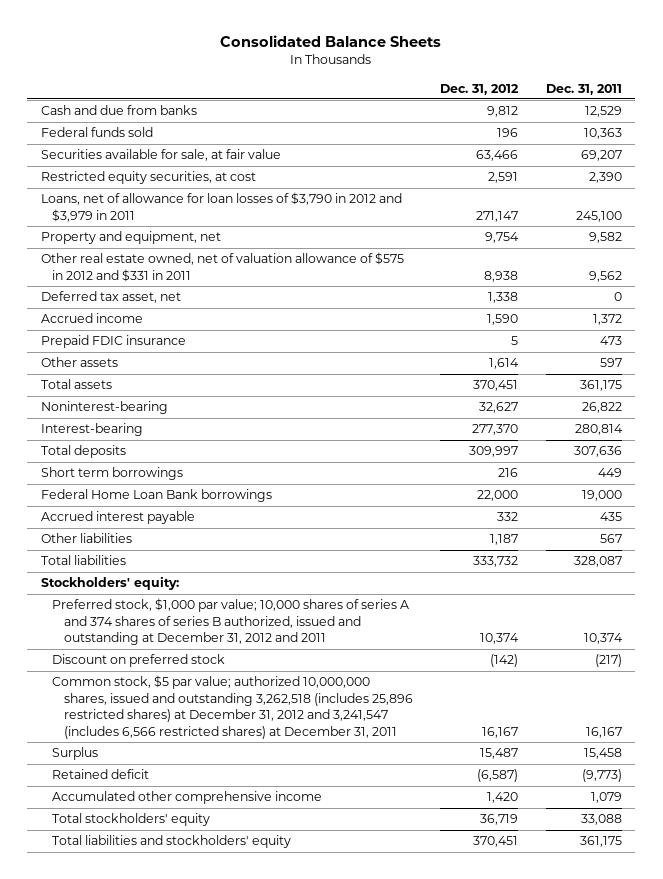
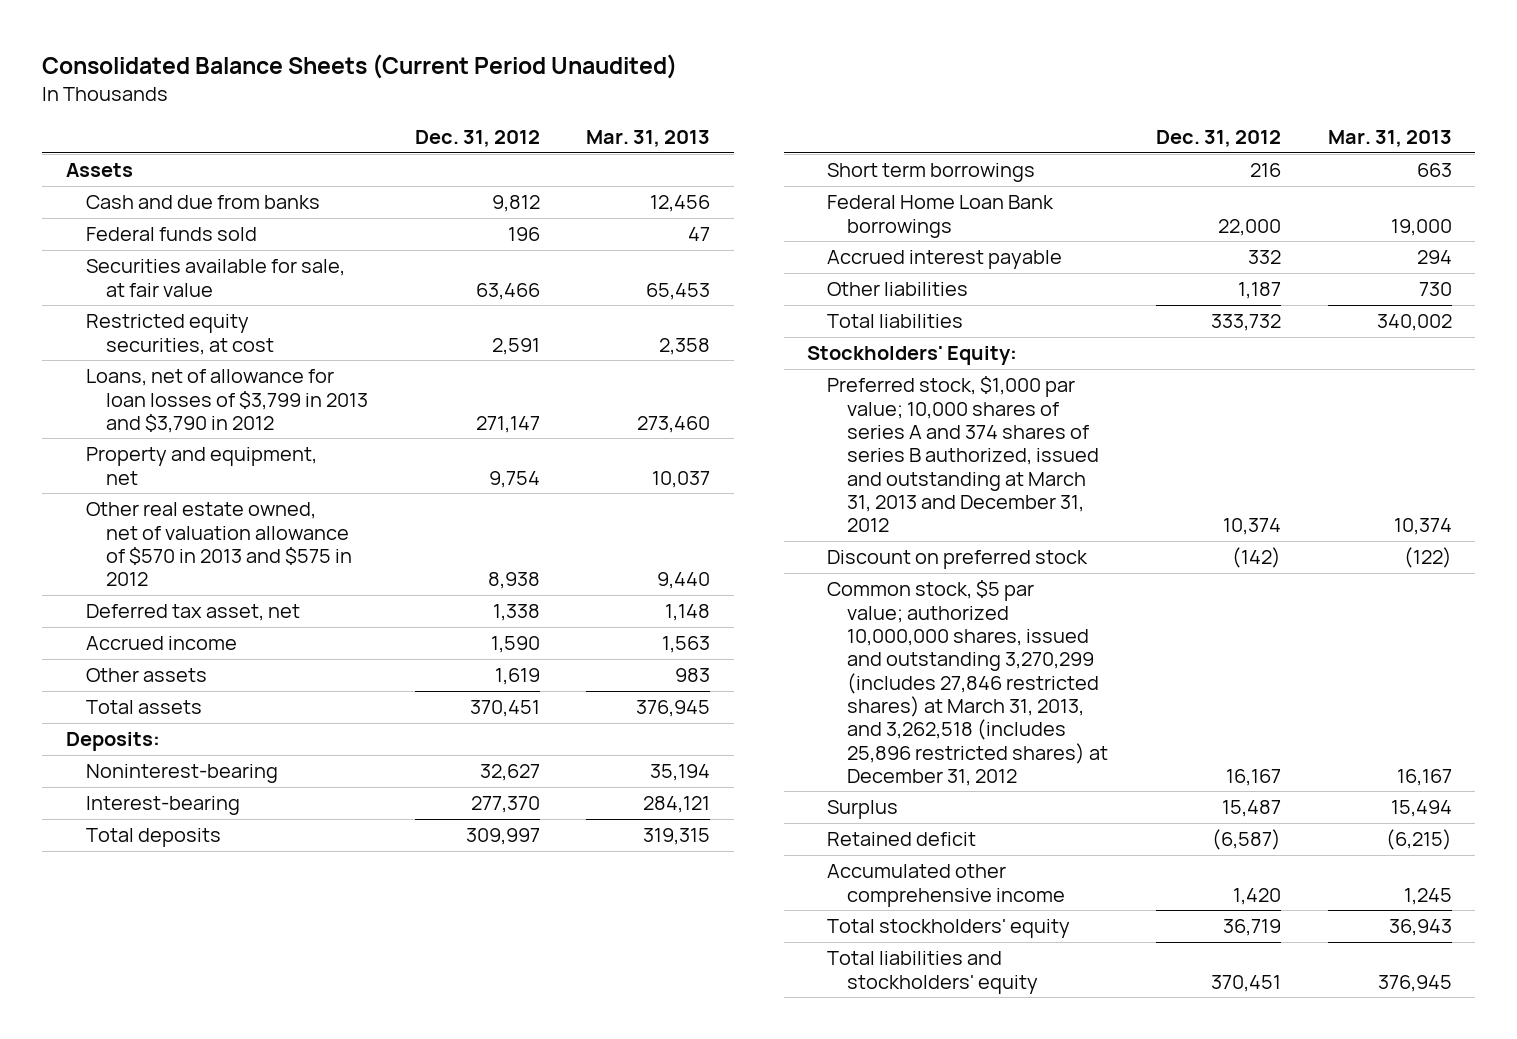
- Consolidated Balance Sheets
+ Consolidated Balance Sheets (Current Period Unaudited)
- | Dec. 31, 2012 | Dec. 31, 2011
+ | Dec. 31, 2012 | Mar. 31, 2013
+ Assets
- Loans, net of allowance for loan losses of $3,790 in 2012 and $3,979 in 2011 | 271,147 | 245,100
+ Loans, net of allowance for loan losses of $3,799 in 2013 and $3,790 in 2012 | 271,147 | 273,460
- Other real estate owned, net of valuation allowance of $575 in 2012 and $331 in 2011 | 8,938 | 9,562
+ Other real estate owned, net of valuation allowance of $570 in 2013 and $575 in 2012 | 8,938 | 9,440
- Prepaid FDIC insurance | 5 | 473
- Other assets | 1,614 | 597
+ Other assets | 1,619 | 983
+ Deposits:
- Stockholders' equity:
- Preferred stock, $1,000 par value; 10,000 shares of series A and 374 shares of series B authorized, issued and outstanding at December 31, 2012 and 2011 | 10,374 | 10,374
+ Stockholders' Equity:
+ Preferred stock, $1,000 par value; 10,000 shares of series A and 374 shares of series B authorized, issued and outstanding at March 31, 2013 and December 31, 2012 | 10,374 | 10,374
- Common stock, $5 par value; authorized 10,000,000 shares, issued and outstanding 3,262,518 (includes 25,896 restricted shares) at December 31, 2012 and 3,241,547 (includes 6,566 restricted shares) at December 31, 2011 | 16,167 | 16,167
+ Common stock, $5 par value; authorized 10,000,000 shares, issued and outstanding 3,270,299 (includes 27,846 restricted shares) at March 31, 2013, and 3,262,518 (includes 25,896 restricted shares) at December 31, 2012 | 16,167 | 16,167

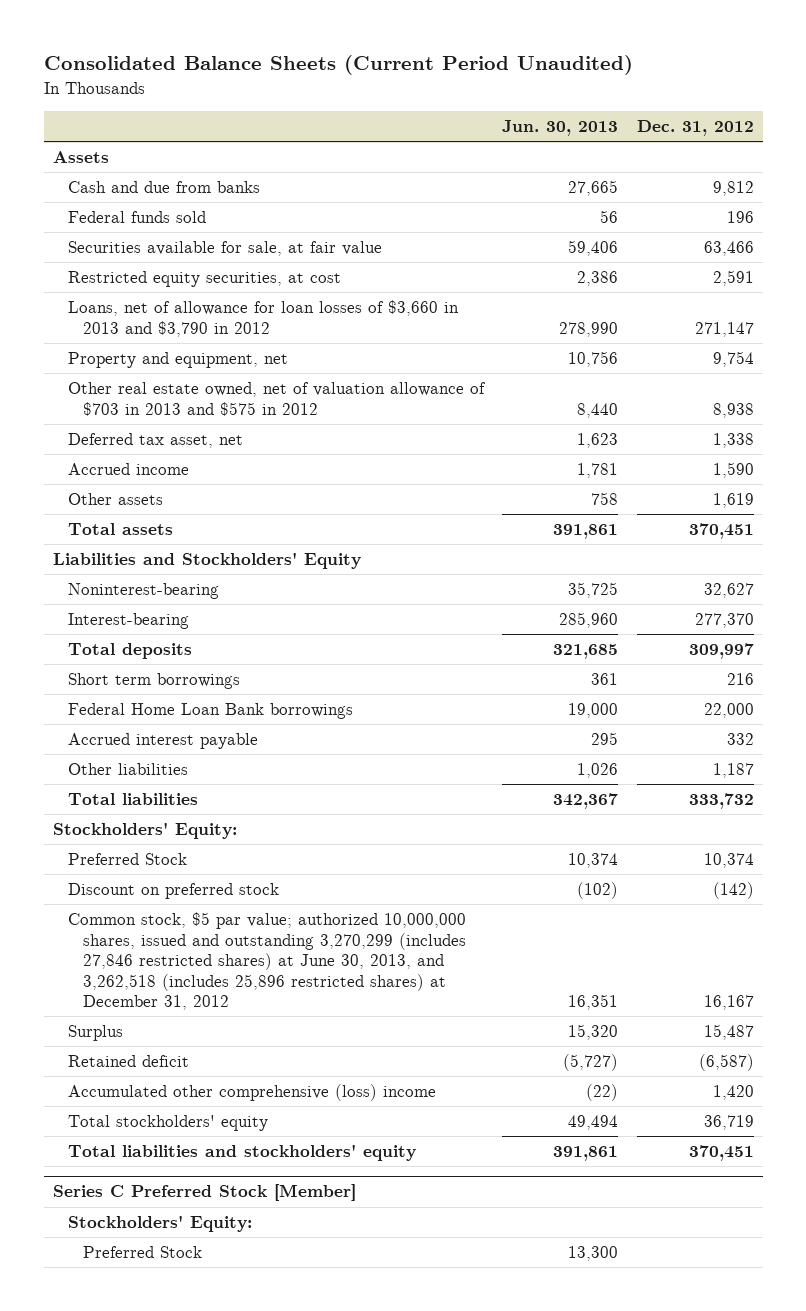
- | Dec. 31, 2012 | Mar. 31, 2013
+ | Jun. 30, 2013 | Dec. 31, 2012
- Loans, net of allowance for loan losses of $3,799 in 2013 and $3,790 in 2012 | 271,147 | 273,460
+ Loans, net of allowance for loan losses of $3,660 in 2013 and $3,790 in 2012 | 278,990 | 271,147
- Other real estate owned, net of valuation allowance of $570 in 2013 and $575 in 2012 | 8,938 | 9,440
+ Other real estate owned, net of valuation allowance of $703 in 2013 and $575 in 2012 | 8,440 | 8,938
- Deposits:
+ Liabilities and Stockholders' Equity
- Preferred stock, $1,000 par value; 10,000 shares of series A and 374 shares of series B authorized, issued and outstanding at March 31, 2013 and December 31, 2012 | 10,374 | 10,374
+ Preferred Stock | 10,374 | 10,374
- Common stock, $5 par value; authorized 10,000,000 shares, issued and outstanding 3,270,299 (includes 27,846 restricted shares) at March 31, 2013, and 3,262,518 (includes 25,896 restricted shares) at December 31, 2012 | 16,167 | 16,167
+ Common stock, $5 par value; authorized 10,000,000 shares, issued and outstanding 3,270,299 (includes 27,846 restricted shares) at June 30, 2013, and 3,262,518 (includes 25,896 restricted shares) at December 31, 2012 | 16,351 | 16,167
- Accumulated other comprehensive income | 1,420 | 1,245
+ Accumulated other comprehensive (loss) income | (22) | 1,420
+ Series C Preferred Stock [Member]
+ Stockholders' Equity:
+ Preferred Stock | 13,300 |

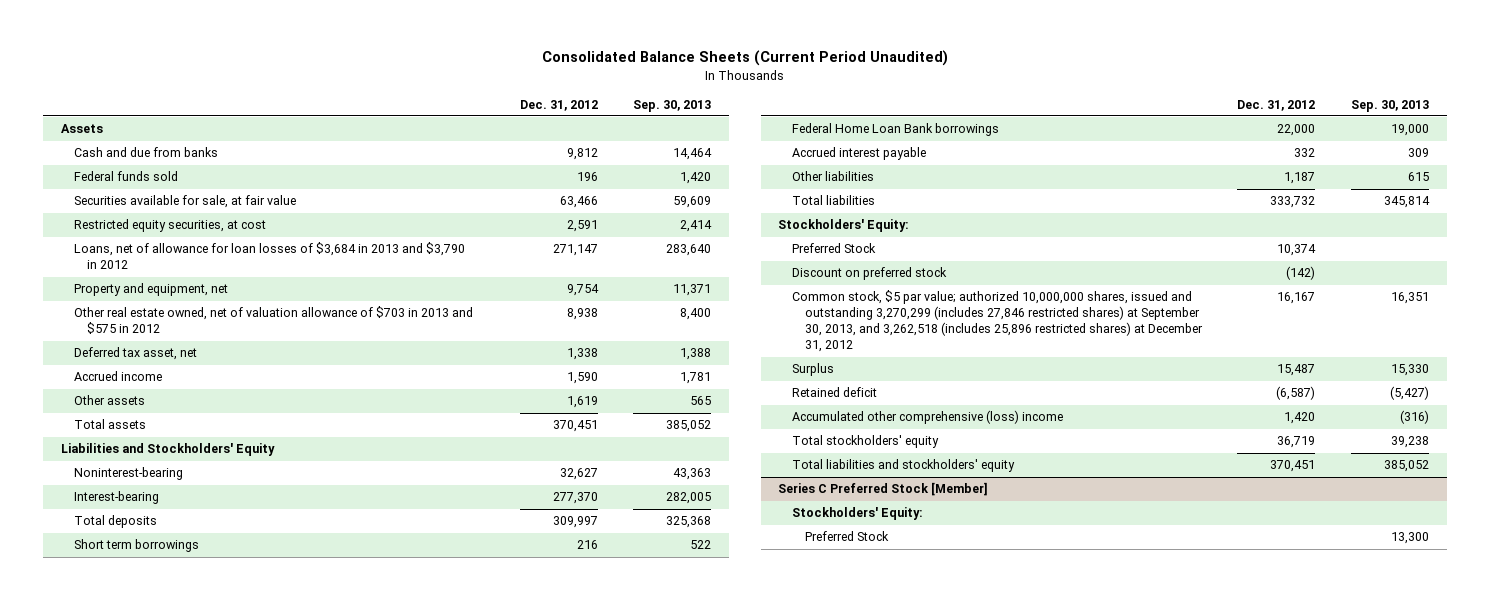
- | Jun. 30, 2013 | Dec. 31, 2012
+ | Dec. 31, 2012 | Sep. 30, 2013
- Loans, net of allowance for loan losses of $3,660 in 2013 and $3,790 in 2012 | 278,990 | 271,147
+ Loans, net of allowance for loan losses of $3,684 in 2013 and $3,790 in 2012 | 271,147 | 283,640
- Common stock, $5 par value; authorized 10,000,000 shares, issued and outstanding 3,270,299 (includes 27,846 restricted shares) at June 30, 2013, and 3,262,518 (includes 25,896 restricted shares) at December 31, 2012 | 16,351 | 16,167
+ Common stock, $5 par value; authorized 10,000,000 shares, issued and outstanding 3,270,299 (includes 27,846 restricted shares) at September 30, 2013, and 3,262,518 (includes 25,896 restricted shares) at December 31, 2012 | 16,167 | 16,351

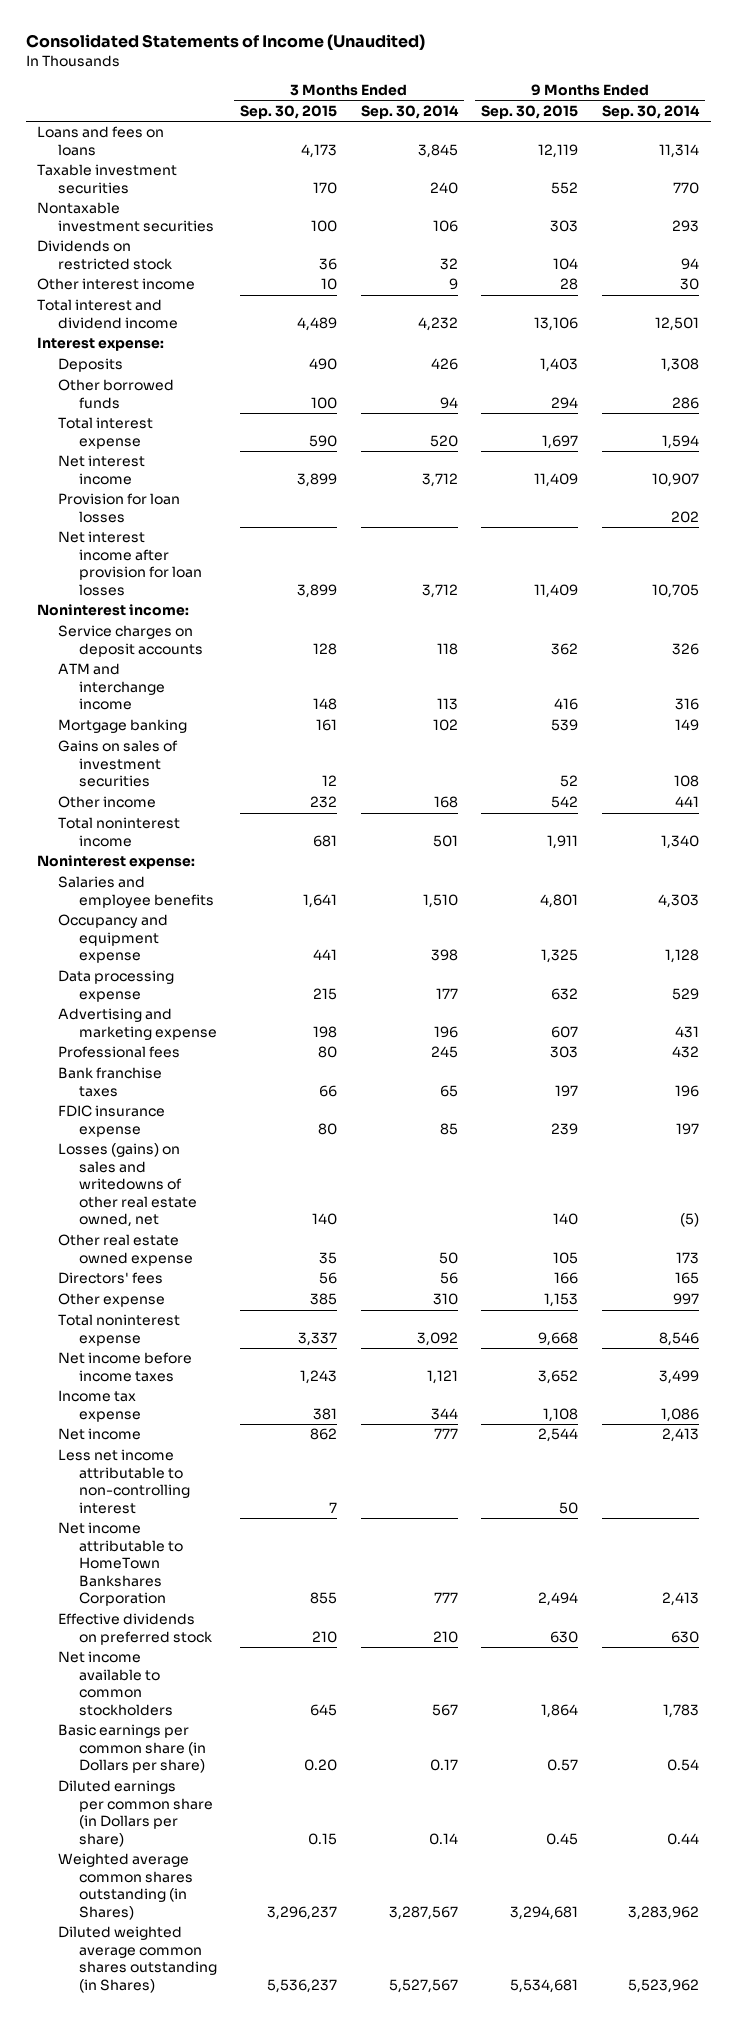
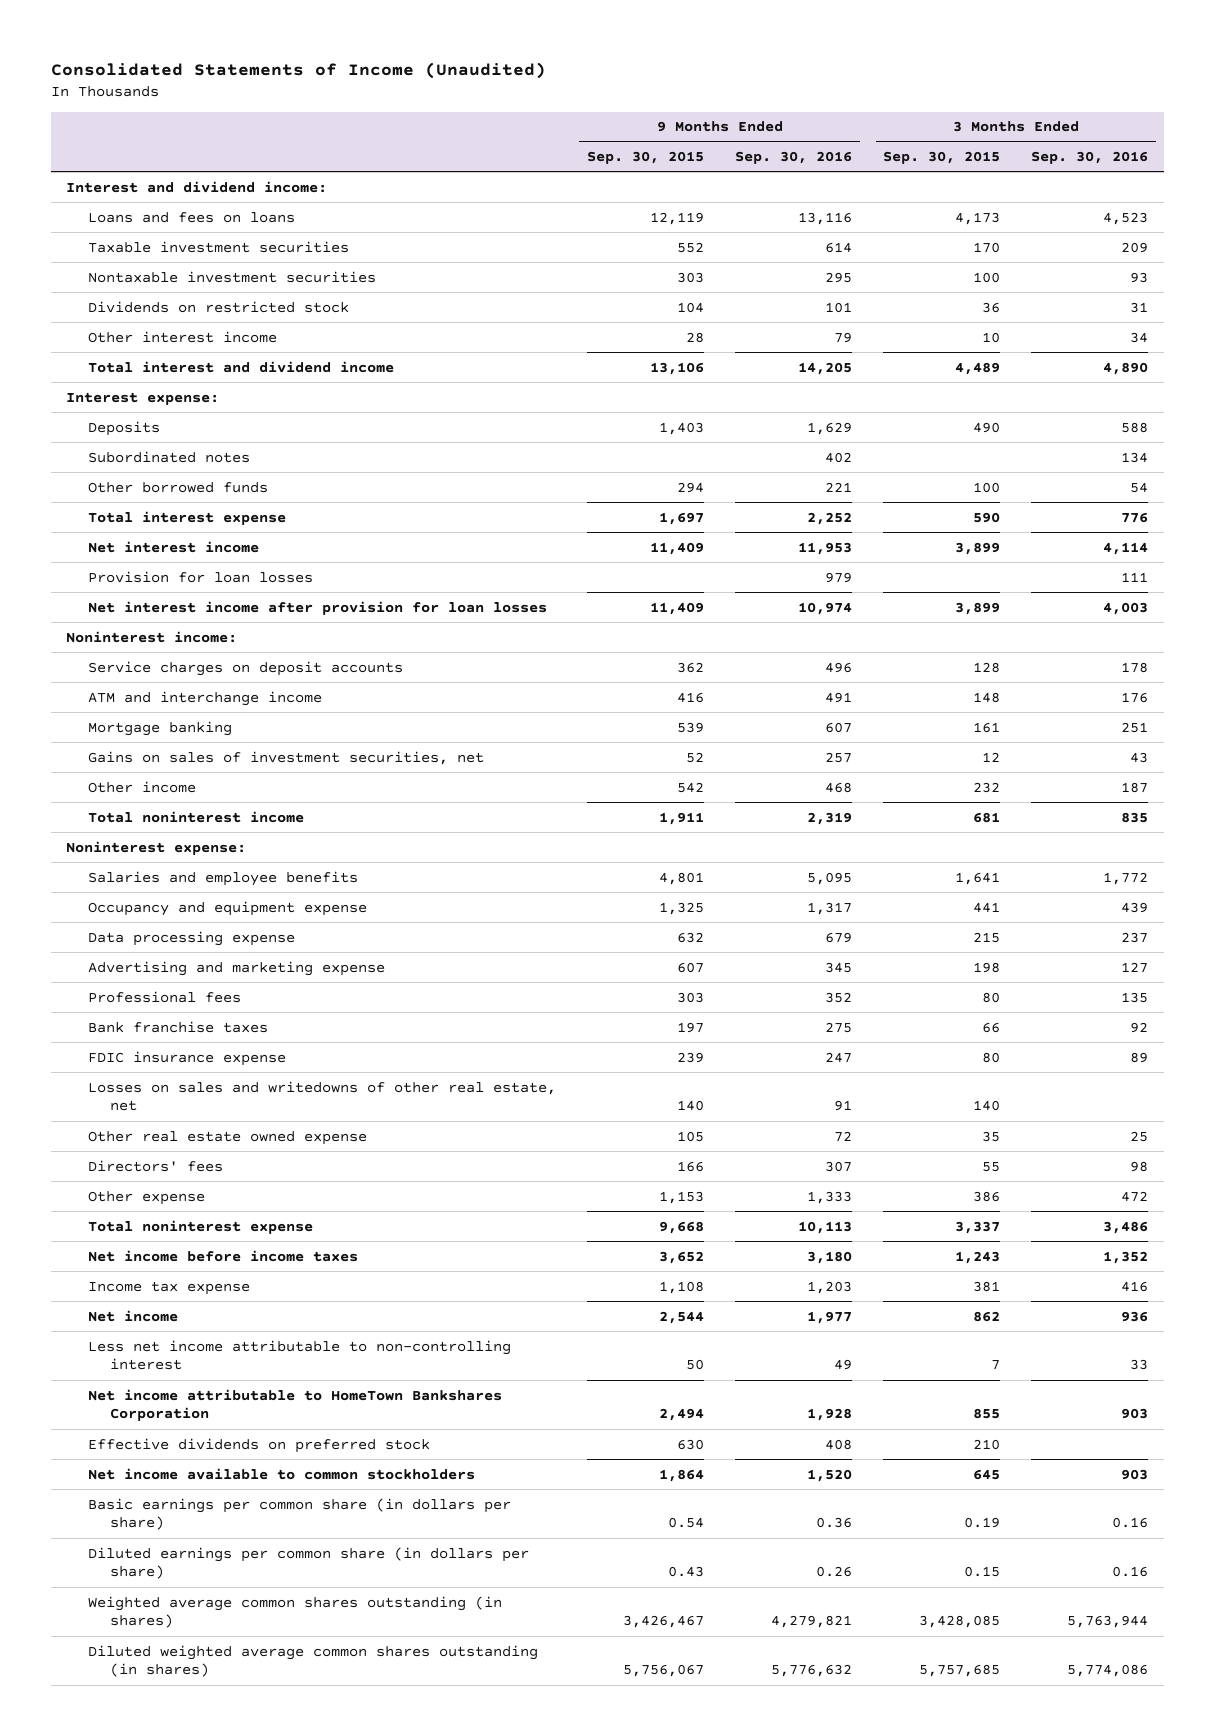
- | 3 Months Ended Sep. 30, 2015 | 3 Months Ended Sep. 30, 2014 | 9 Months Ended Sep. 30, 2015 | 9 Months Ended Sep. 30, 2014
+ | 9 Months Ended Sep. 30, 2015 | 9 Months Ended Sep. 30, 2016 | 3 Months Ended Sep. 30, 2015 | 3 Months Ended Sep. 30, 2016
+ Interest and dividend income:
+ Subordinated notes | | 402 | | 134
- Gains on sales of investment securities | 12 | | 52 | 108
+ Gains on sales of investment securities, net | 52 | 257 | 12 | 43
- Losses (gains) on sales and writedowns of other real estate owned, net | 140 | | 140 | (5)
+ Losses on sales and writedowns of other real estate, net | 140 | 91 | 140 |
- Directors' fees | 56 | 56 | 166 | 165
- Other expense | 385 | 310 | 1,153 | 997
+ Directors' fees | 166 | 307 | 55 | 98
+ Other expense | 1,153 | 1,333 | 386 | 472
- Basic earnings per common share (in Dollars per share) | 0.20 | 0.17 | 0.57 | 0.54
- Diluted earnings per common share (in Dollars per share) | 0.15 | 0.14 | 0.45 | 0.44
- Weighted average common shares outstanding (in Shares) | 3,296,237 | 3,287,567 | 3,294,681 | 3,283,962
- Diluted weighted average common shares outstanding (in Shares) | 5,536,237 | 5,527,567 | 5,534,681 | 5,523,962
+ Basic earnings per common share (in dollars per share) | 0.54 | 0.36 | 0.19 | 0.16
+ Diluted earnings per common share (in dollars per share) | 0.43 | 0.26 | 0.15 | 0.16
+ Weighted average common shares outstanding (in shares) | 3,426,467 | 4,279,821 | 3,428,085 | 5,763,944
+ Diluted weighted average common shares outstanding (in shares) | 5,756,067 | 5,776,632 | 5,757,685 | 5,774,086

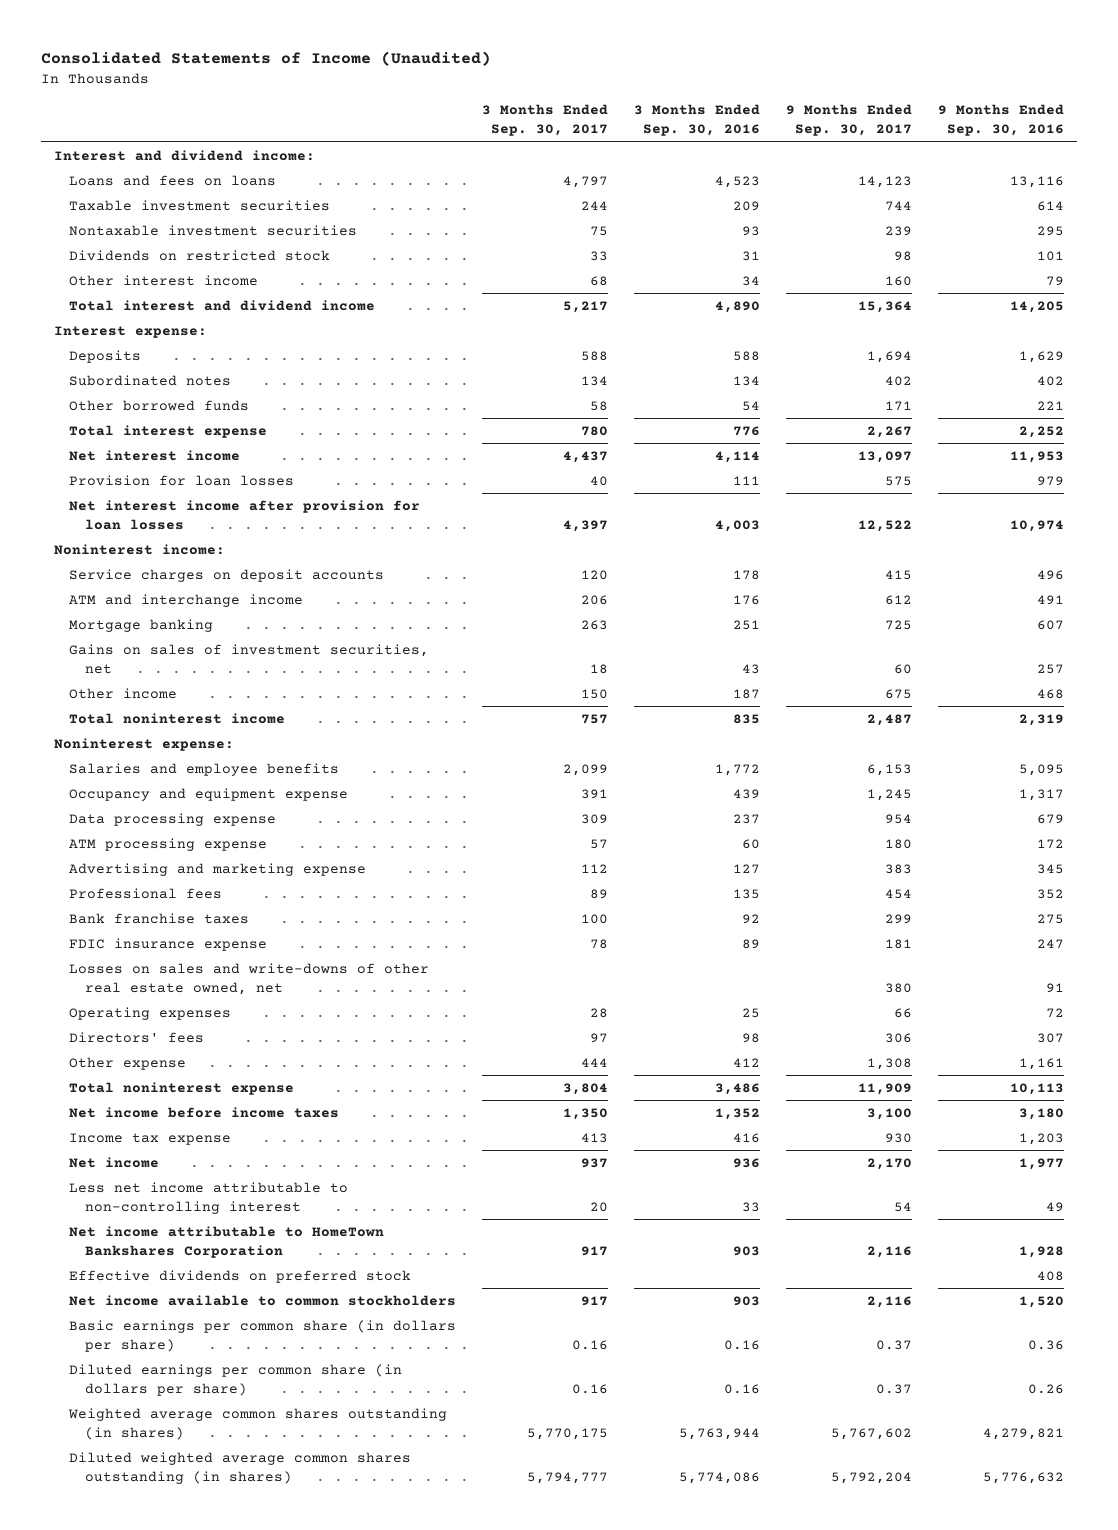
- | 9 Months Ended Sep. 30, 2015 | 9 Months Ended Sep. 30, 2016 | 3 Months Ended Sep. 30, 2015 | 3 Months Ended Sep. 30, 2016
+ | 3 Months Ended Sep. 30, 2017 | 3 Months Ended Sep. 30, 2016 | 9 Months Ended Sep. 30, 2017 | 9 Months Ended Sep. 30, 2016
+ ATM processing expense | 57 | 60 | 180 | 172
- Losses on sales and writedowns of other real estate, net | 140 | 91 | 140 |
- Other real estate owned expense | 105 | 72 | 35 | 25
+ Losses on sales and write-downs of other real estate owned, net | | | 380 | 91
+ Operating expenses | 28 | 25 | 66 | 72
- Other expense | 1,153 | 1,333 | 386 | 472
+ Other expense | 444 | 412 | 1,308 | 1,161

